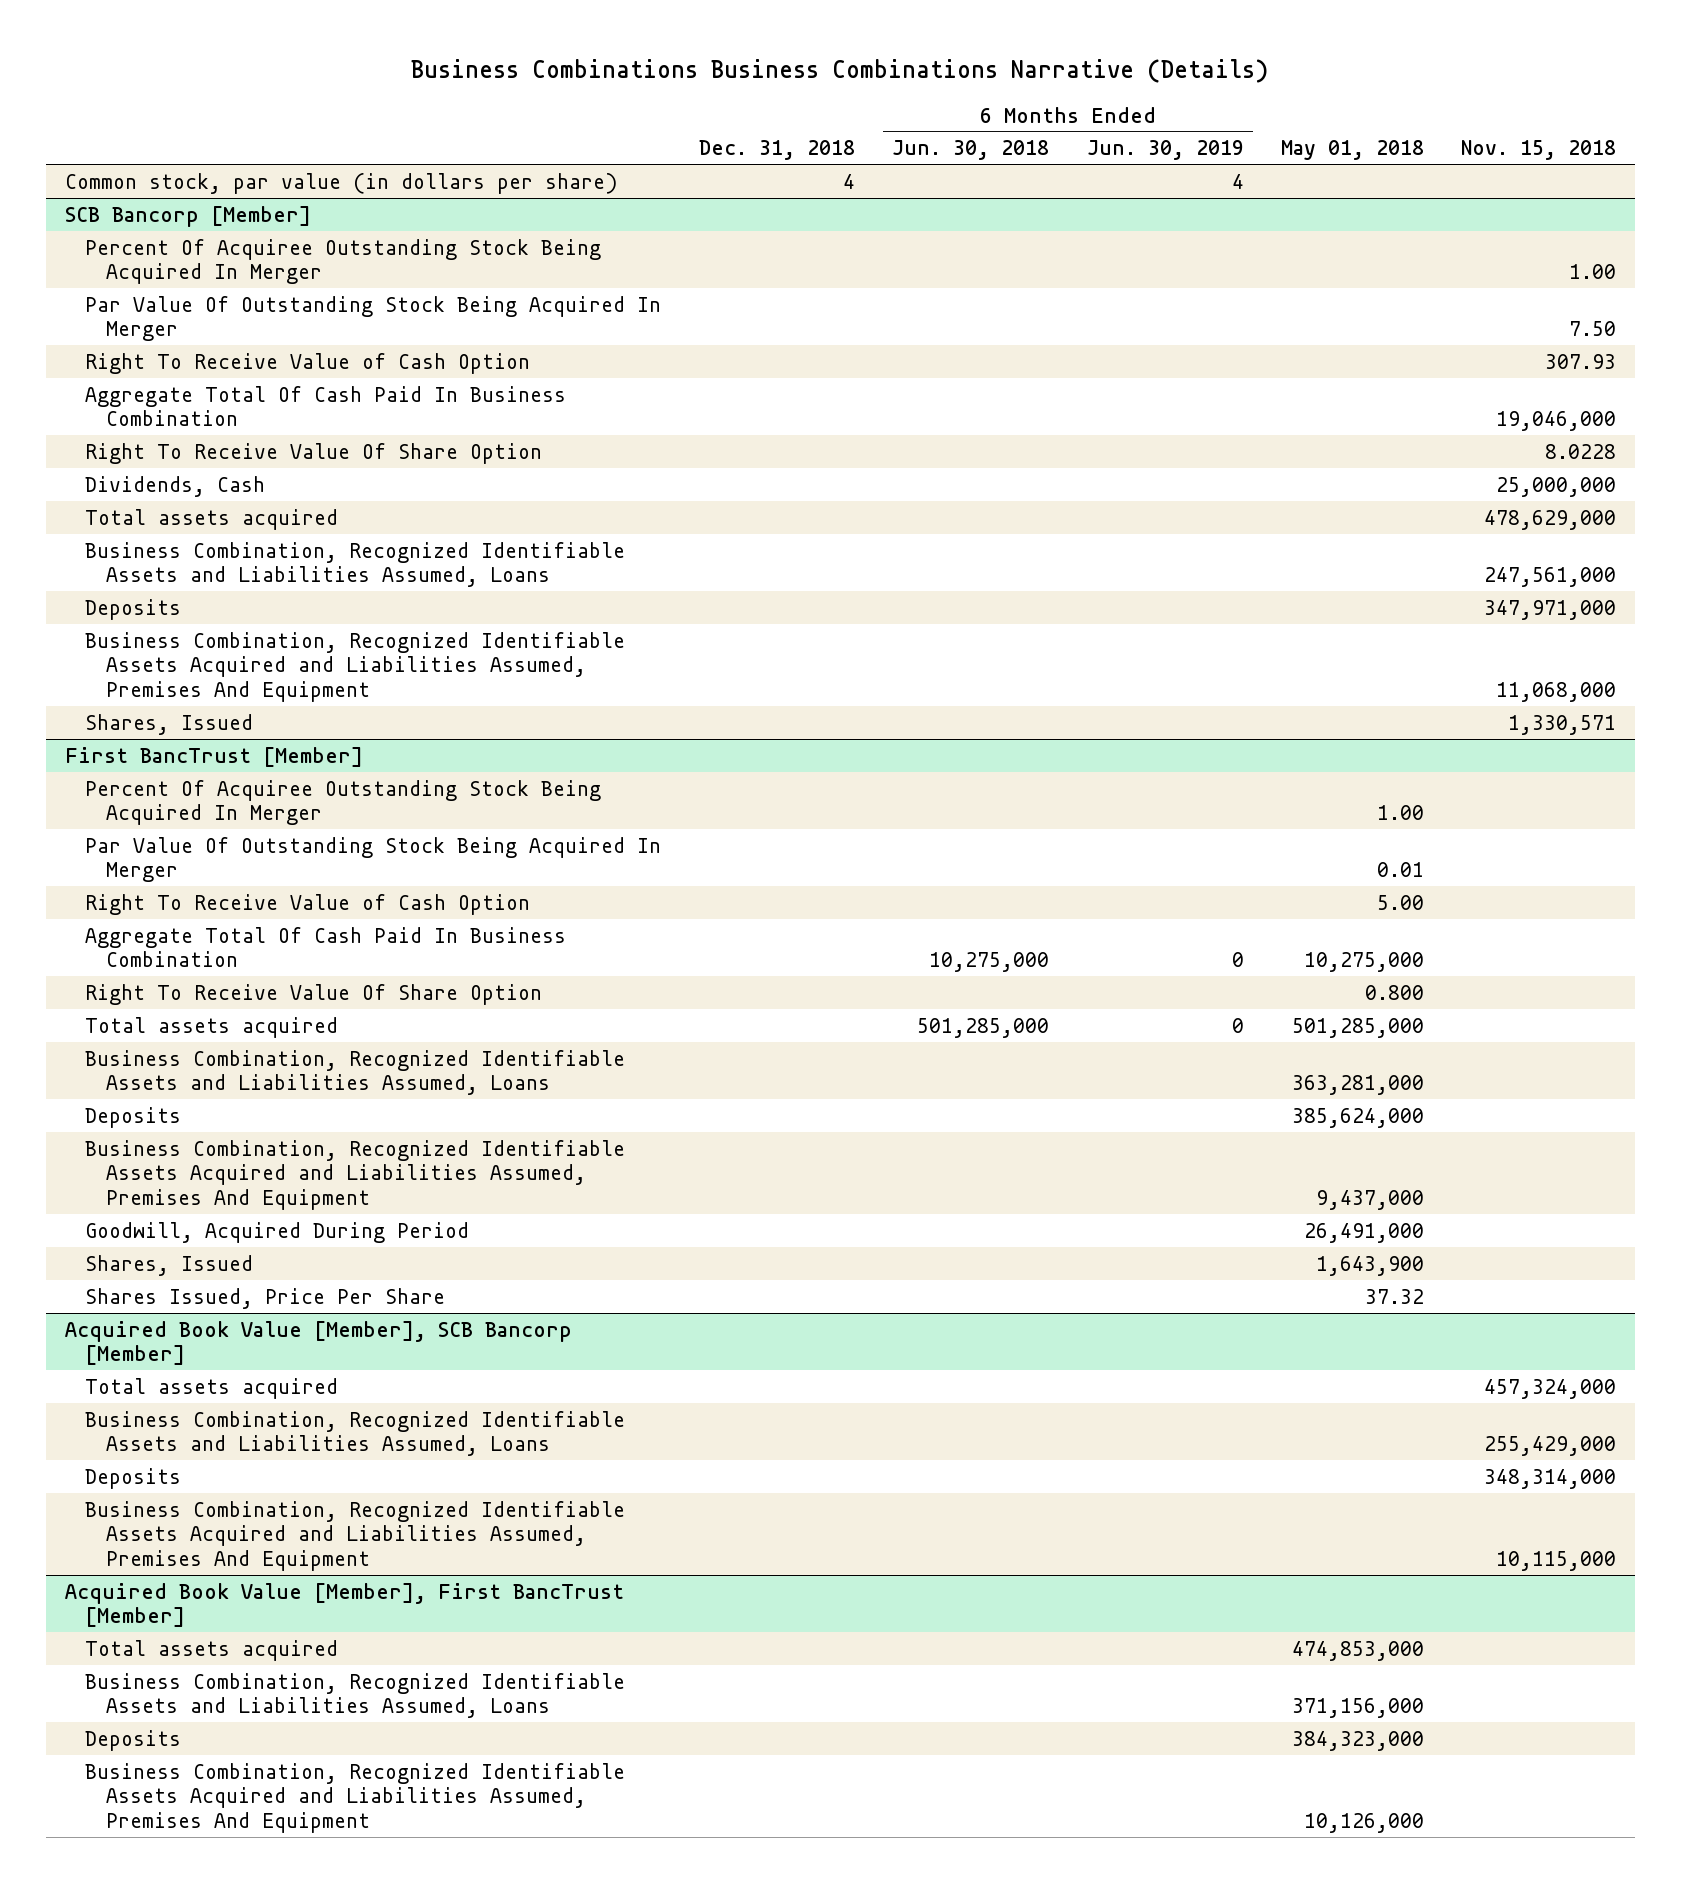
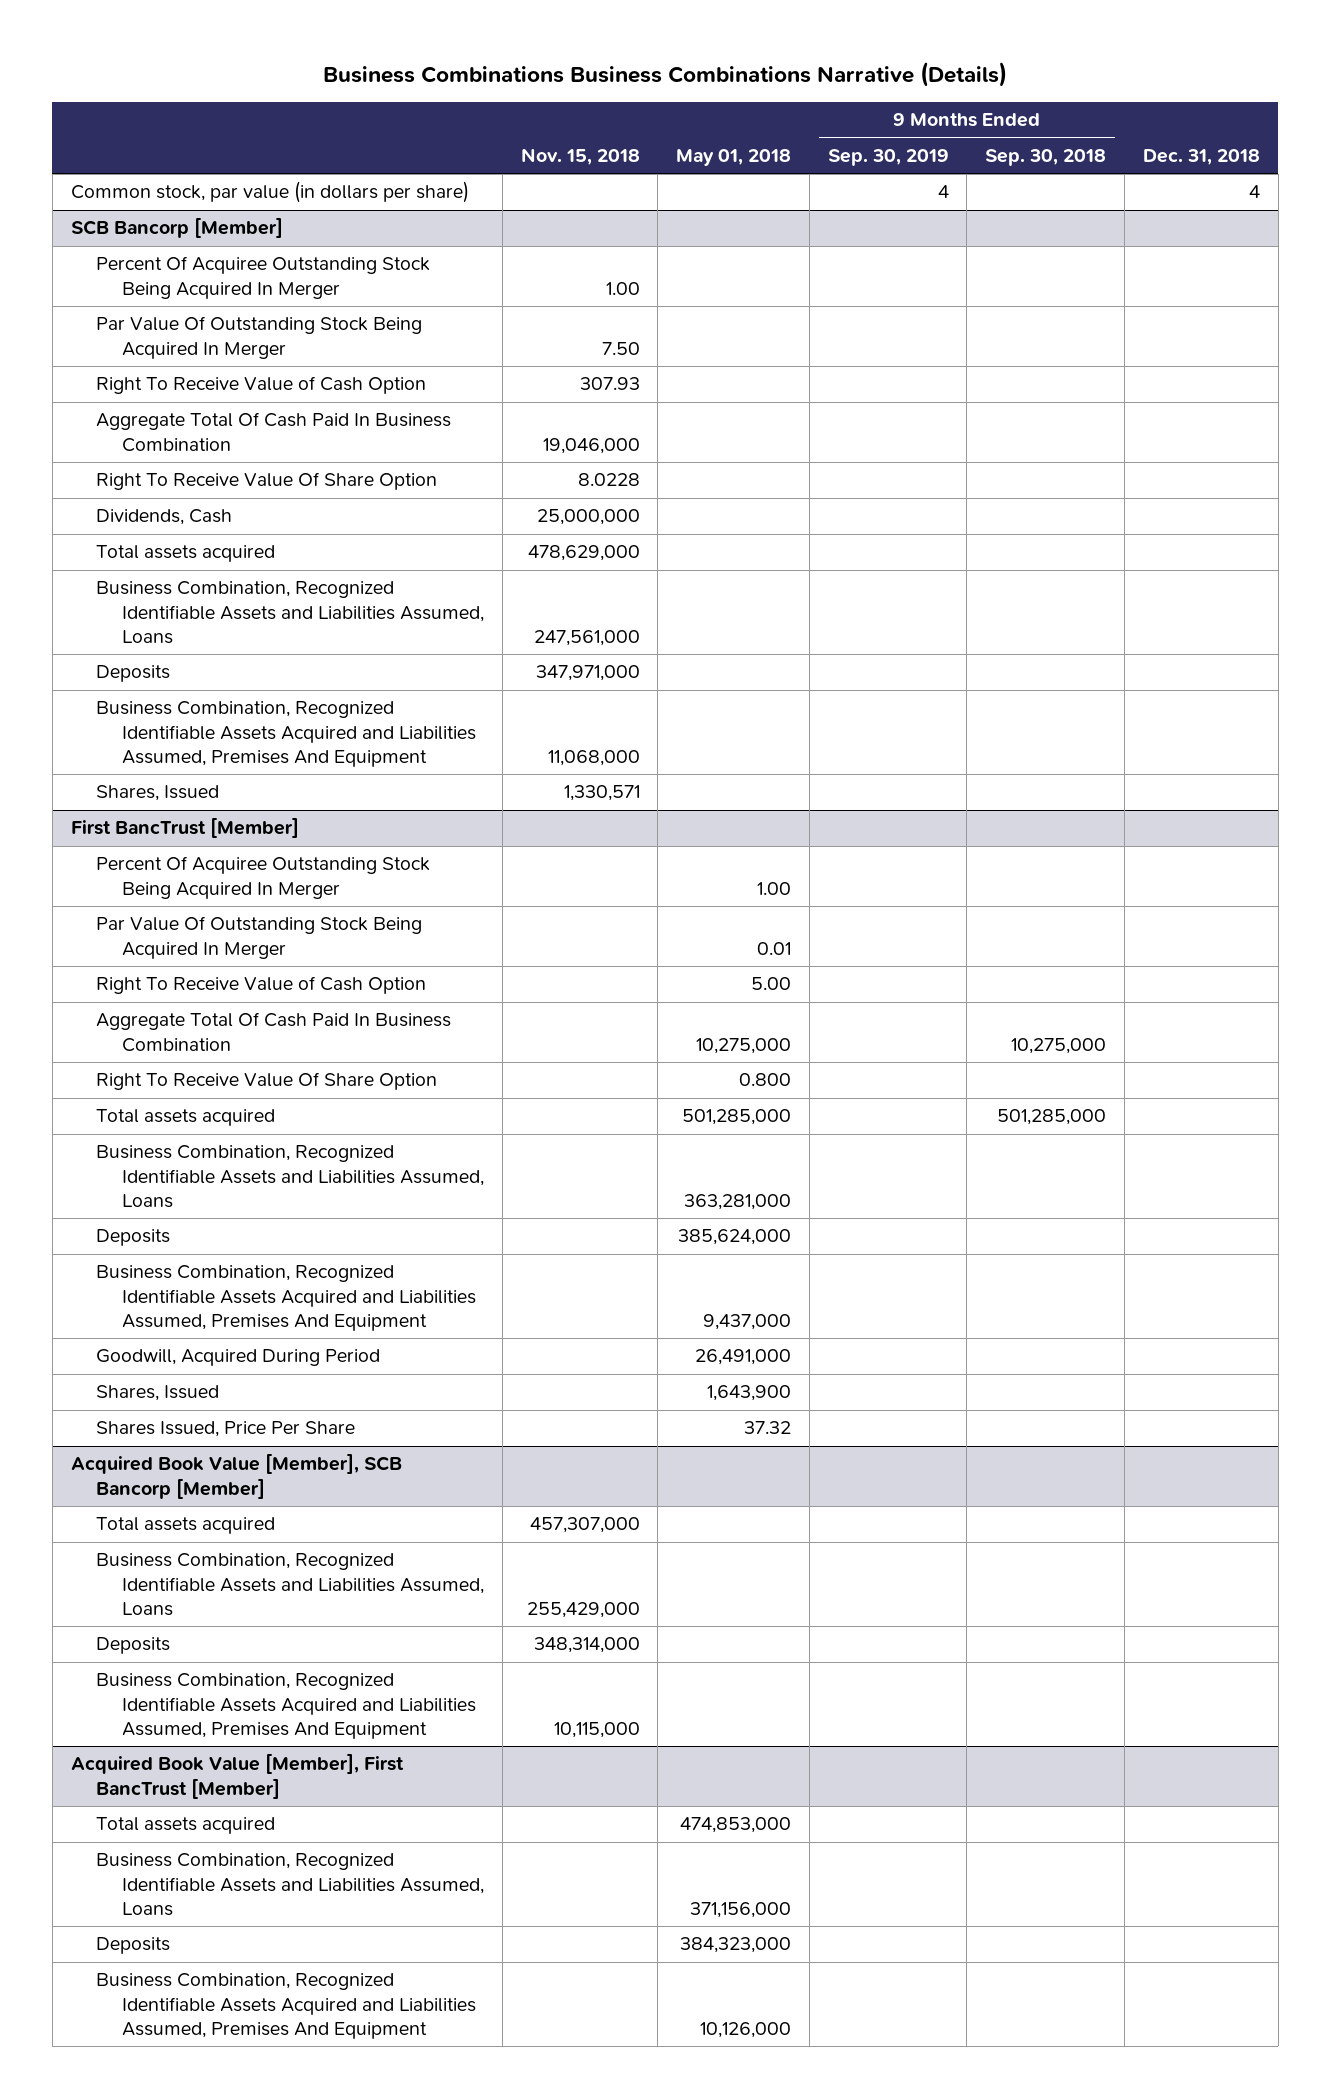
- | Dec. 31, 2018 | 6 Months Ended Jun. 30, 2018 | 6 Months Ended Jun. 30, 2019 | May 01, 2018 | Nov. 15, 2018
+ | Nov. 15, 2018 | May 01, 2018 | 9 Months Ended Sep. 30, 2019 | 9 Months Ended Sep. 30, 2018 | Dec. 31, 2018
@ Acquired Book Value [Member], SCB Bancorp [Member]
- Total assets acquired | | | | | 457,324,000
+ Total assets acquired | 457,307,000 | | | |

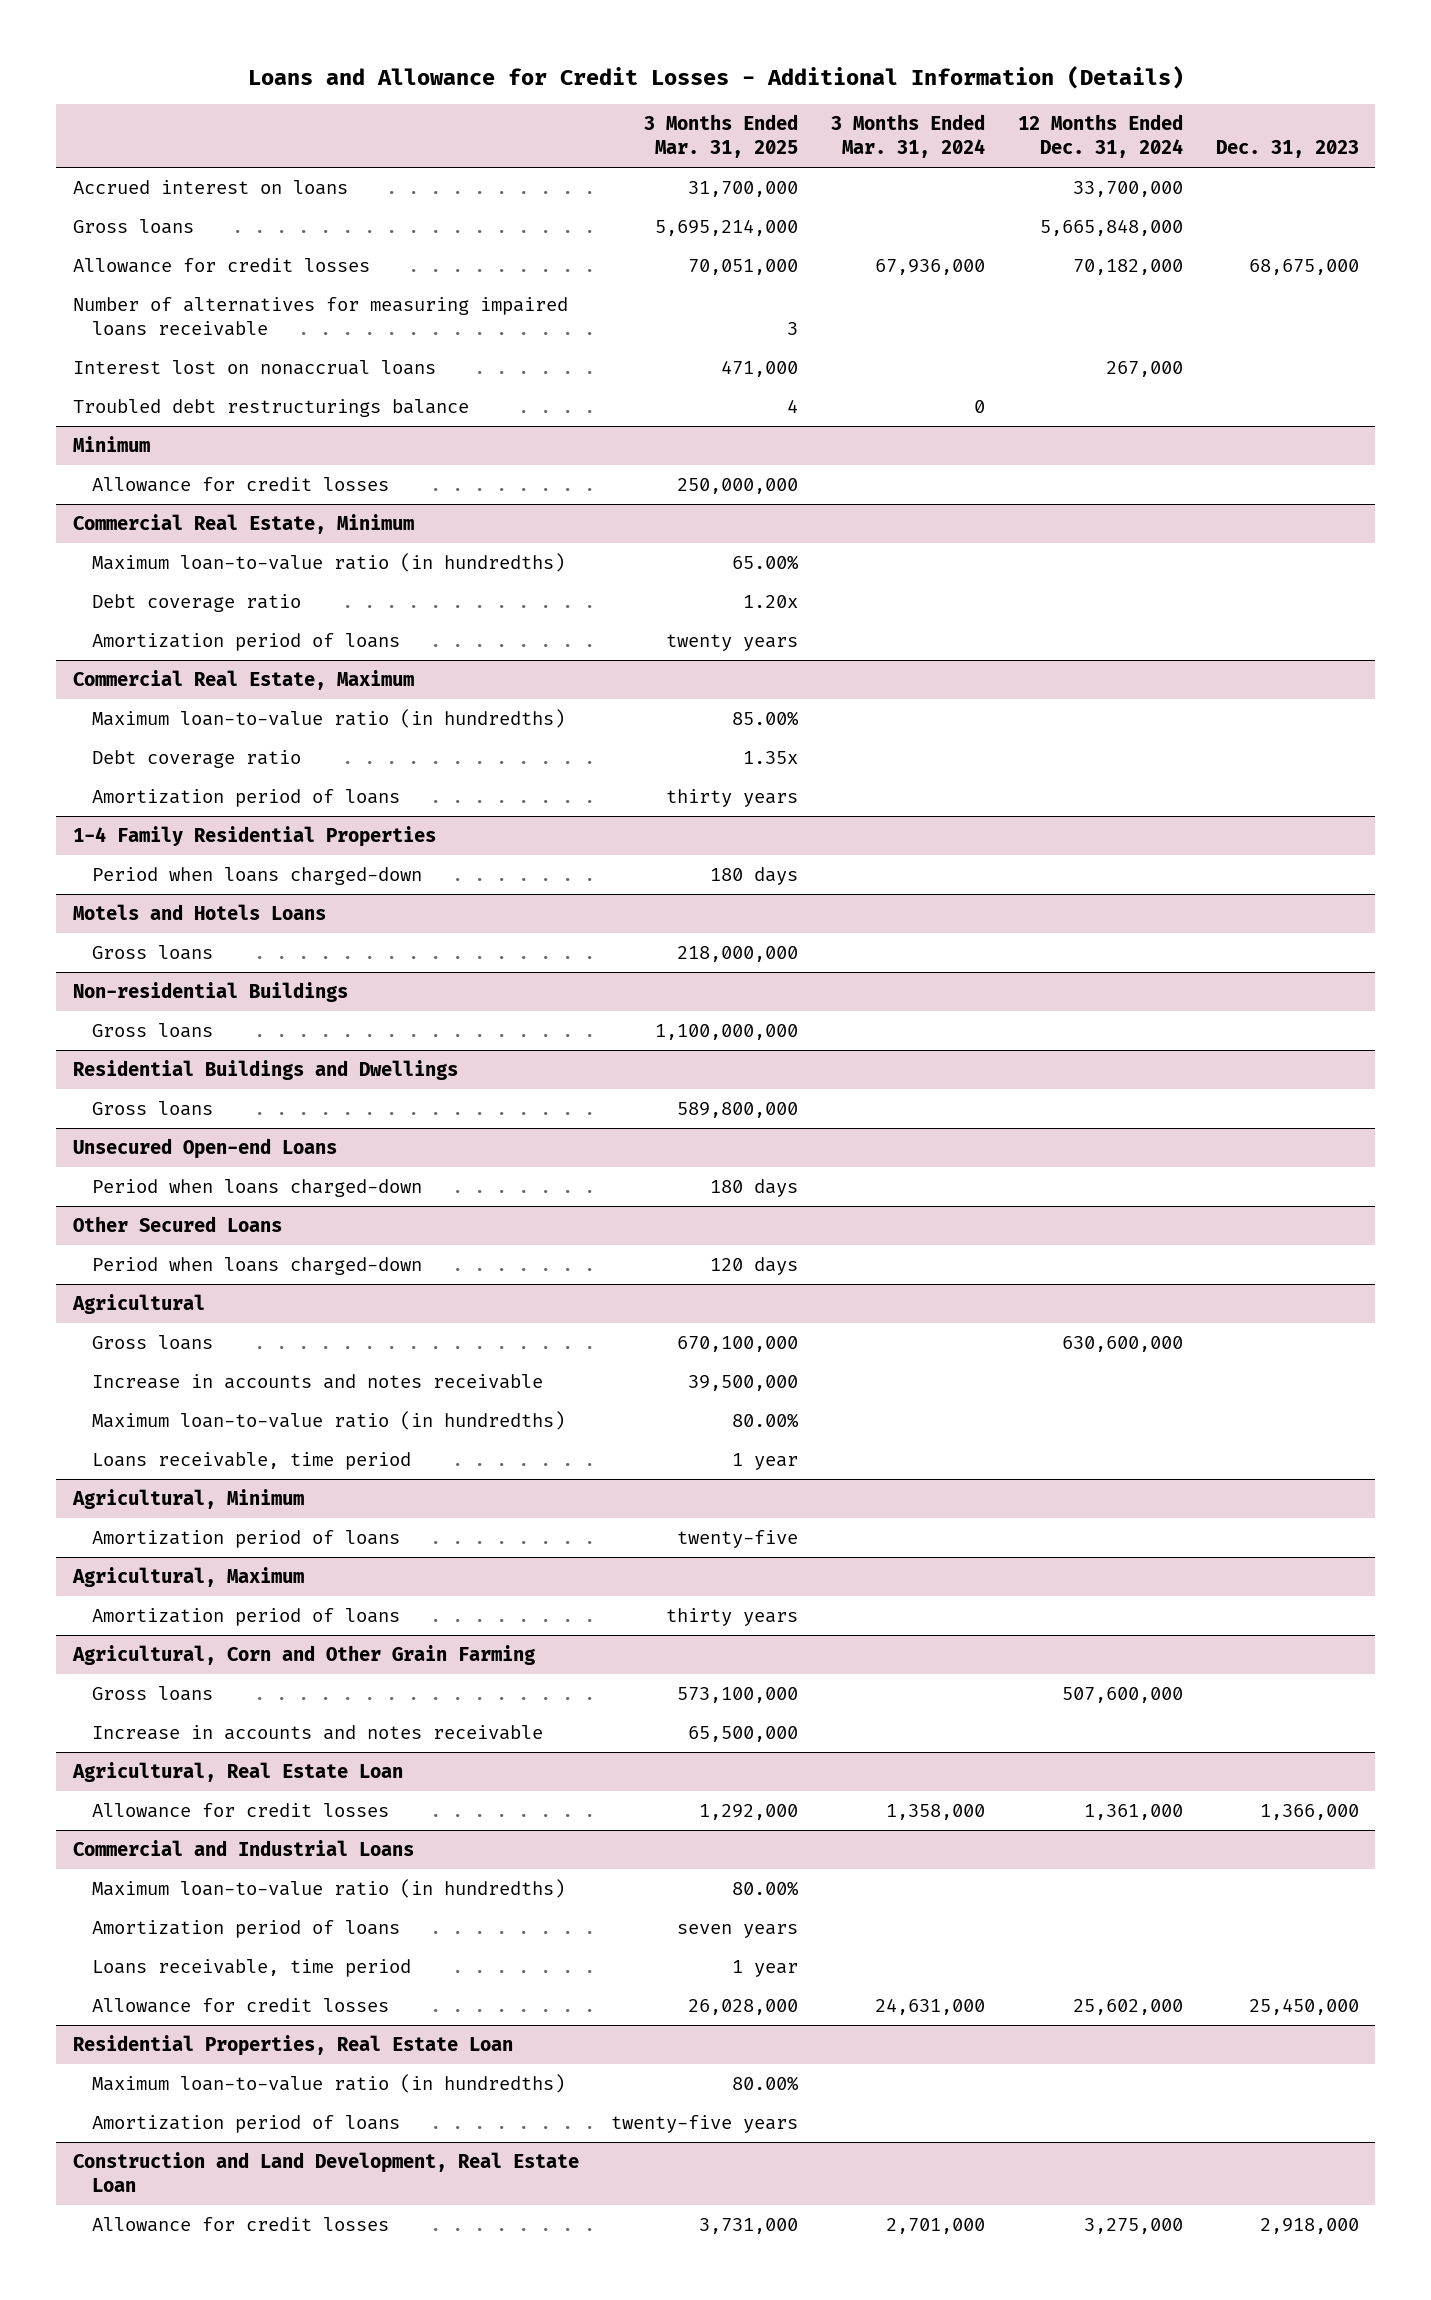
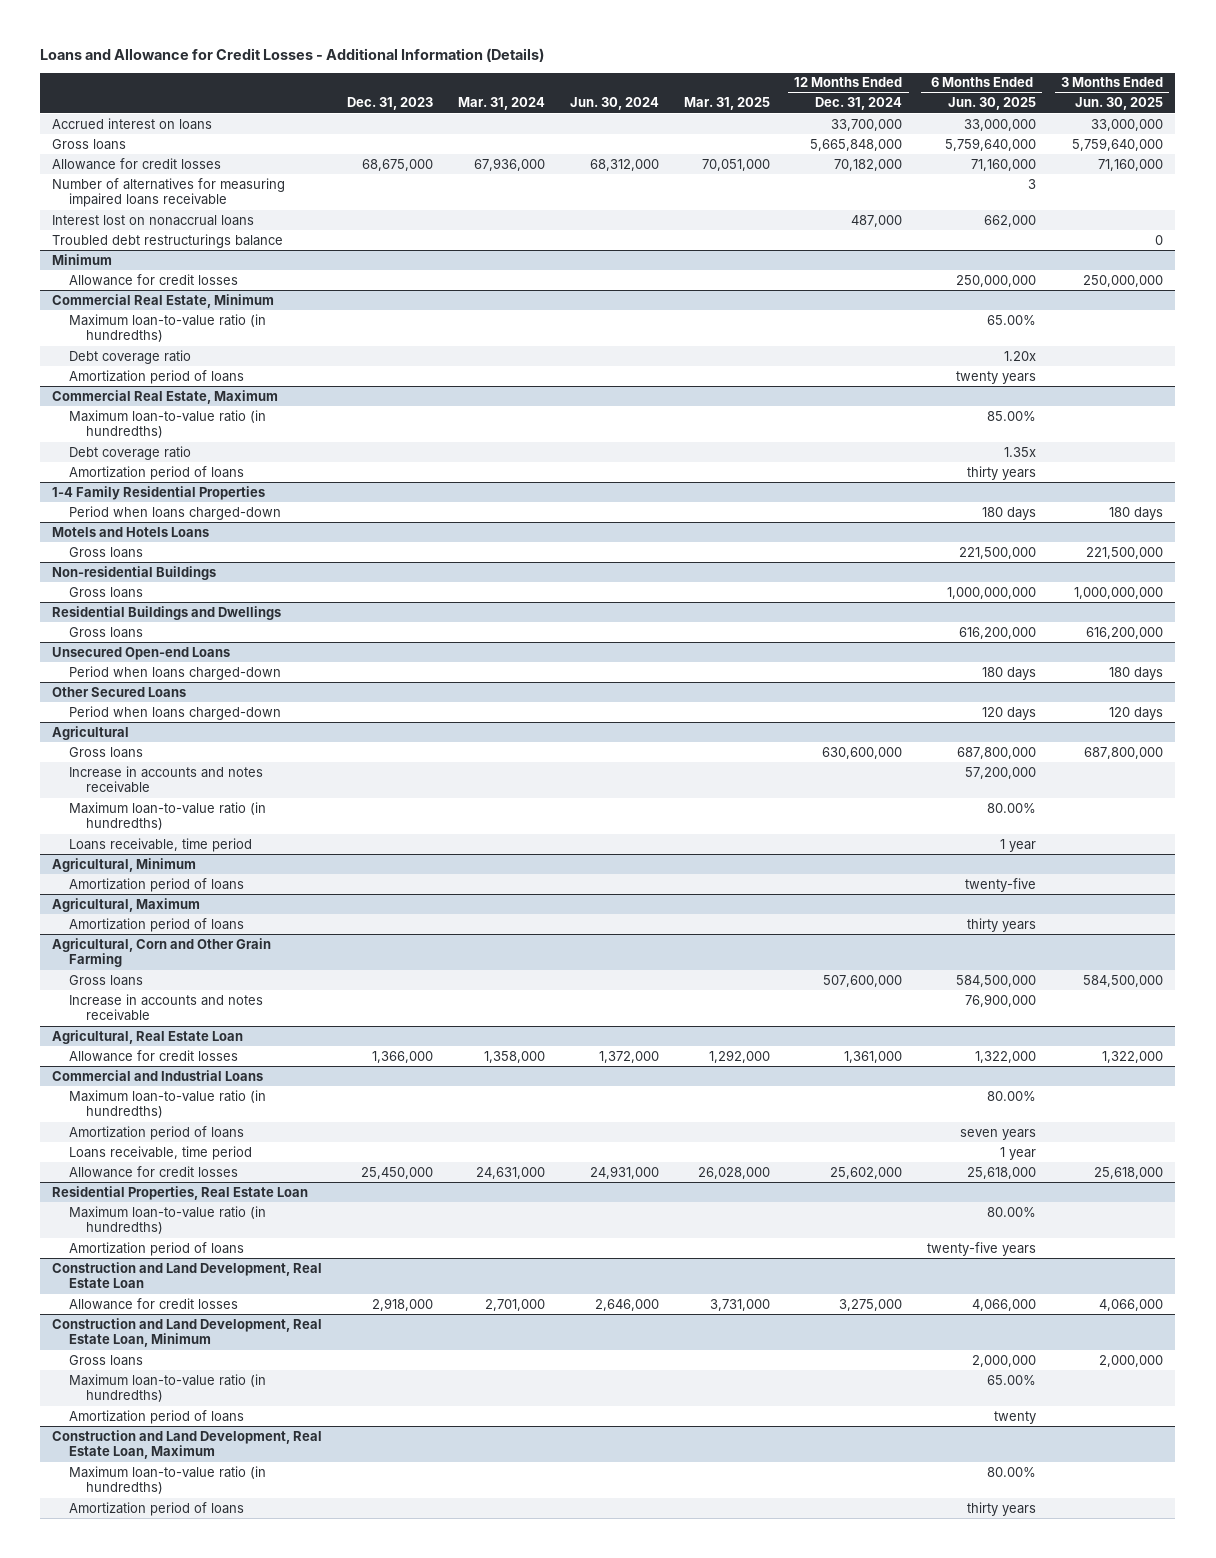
- | 3 Months Ended Mar. 31, 2025 | 3 Months Ended Mar. 31, 2024 | 12 Months Ended Dec. 31, 2024 | Dec. 31, 2023
+ | Dec. 31, 2023 | Mar. 31, 2024 | Jun. 30, 2024 | Mar. 31, 2025 | 12 Months Ended Dec. 31, 2024 | 6 Months Ended Jun. 30, 2025 | 3 Months Ended Jun. 30, 2025
- Interest lost on nonaccrual loans | 471,000 | | 267,000 |
+ Interest lost on nonaccrual loans | | | | | 487,000 | 662,000 |
+ Construction and Land Development, Real Estate Loan, Minimum
+ Gross loans | | | | | | 2,000,000 | 2,000,000
+ Maximum loan-to-value ratio (in hundredths) | | | | | | 65.00% |
+ Amortization period of loans | | | | | | twenty |
+ Construction and Land Development, Real Estate Loan, Maximum
+ Maximum loan-to-value ratio (in hundredths) | | | | | | 80.00% |
+ Amortization period of loans | | | | | | thirty years |

